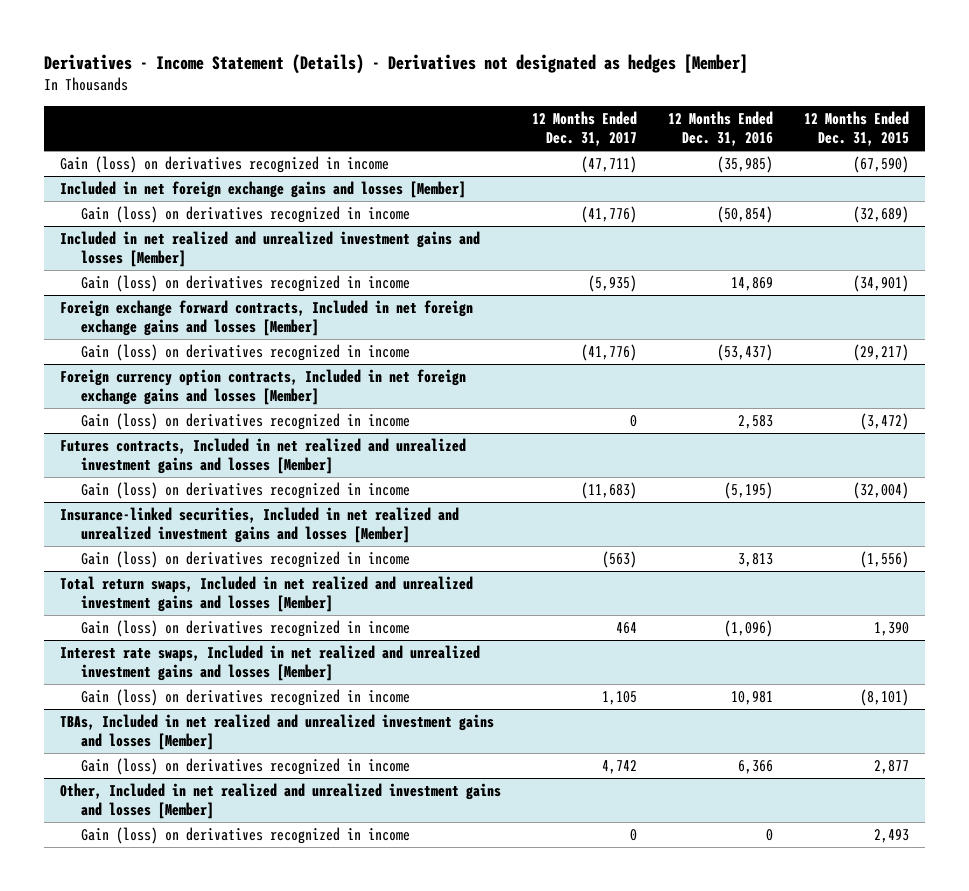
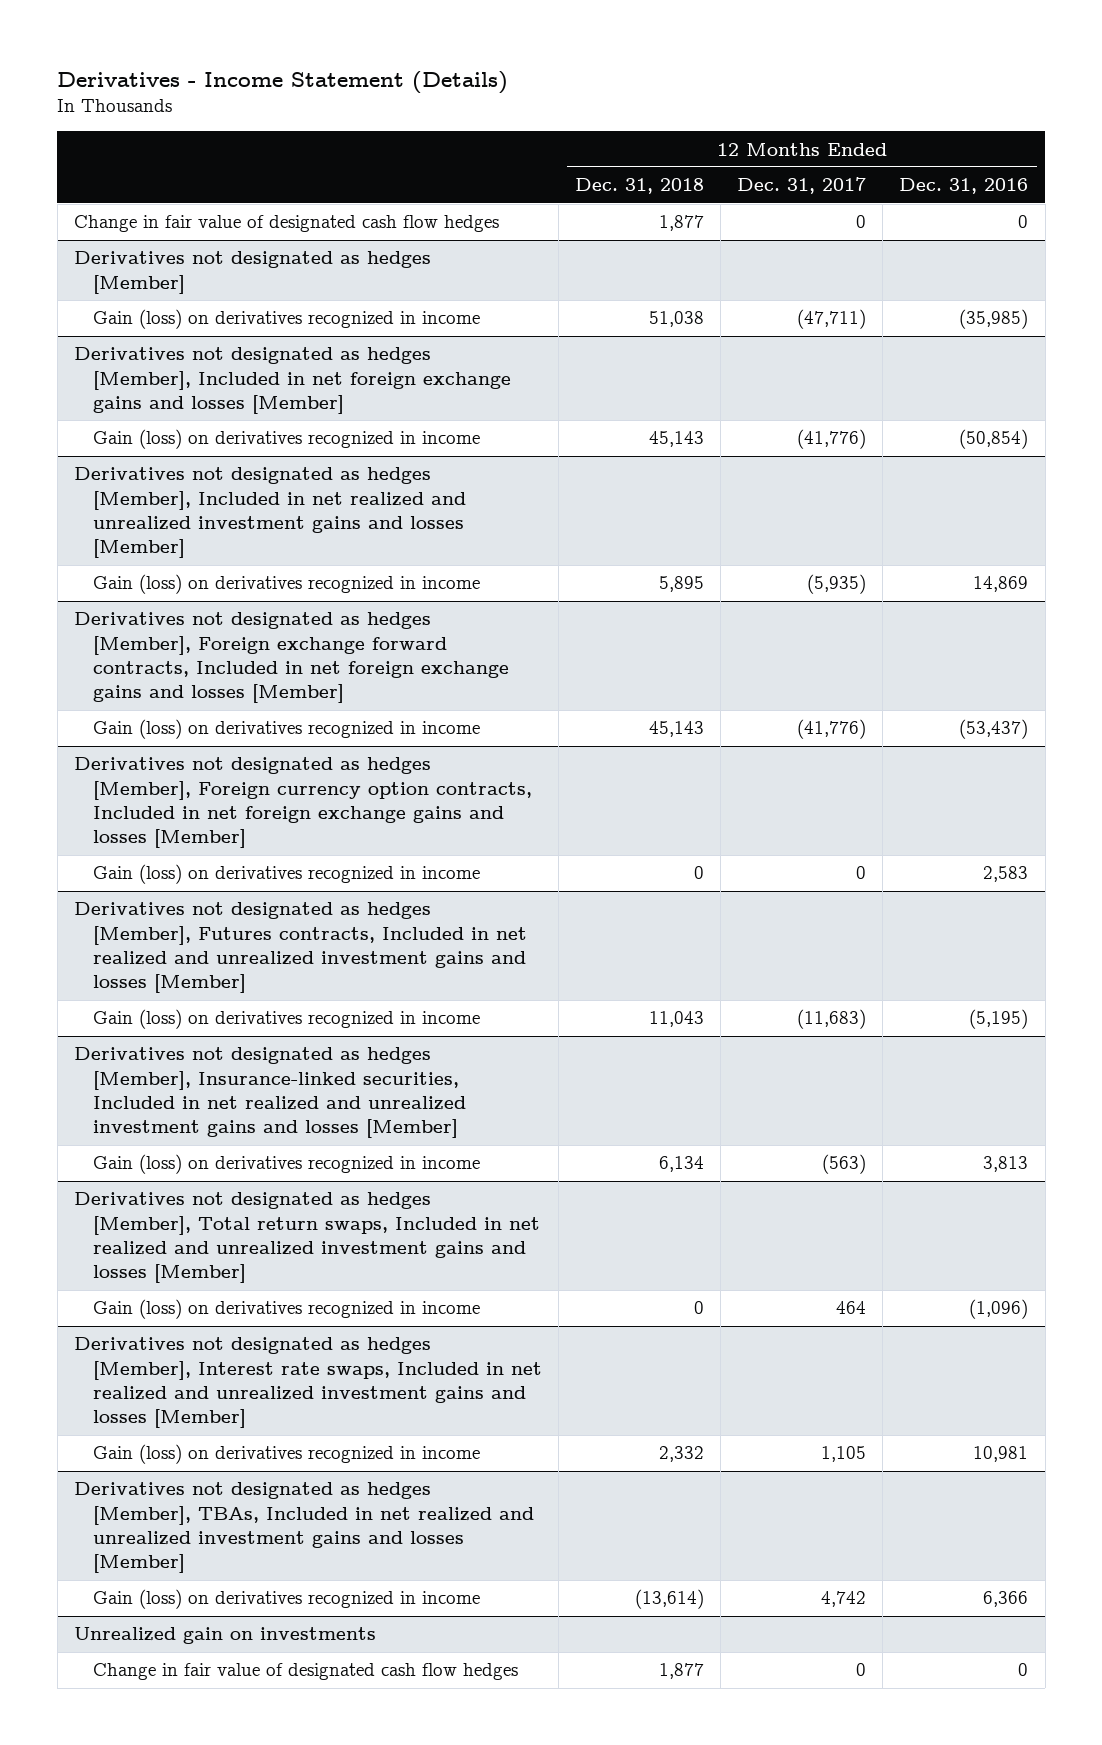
- Derivatives - Income Statement (Details) - Derivatives not designated as hedges [Member]
+ Derivatives - Income Statement (Details)
- | 12 Months Ended Dec. 31, 2017 | 12 Months Ended Dec. 31, 2016 | 12 Months Ended Dec. 31, 2015
+ | 12 Months Ended Dec. 31, 2018 | 12 Months Ended Dec. 31, 2017 | 12 Months Ended Dec. 31, 2016
+ Change in fair value of designated cash flow hedges | 1,877 | 0 | 0
+ Derivatives not designated as hedges [Member]
- Included in net foreign exchange gains and losses [Member]
+ Derivatives not designated as hedges [Member], Included in net foreign exchange gains and losses [Member]
- Included in net realized and unrealized investment gains and losses [Member]
+ Derivatives not designated as hedges [Member], Included in net realized and unrealized investment gains and losses [Member]
- Foreign exchange forward contracts, Included in net foreign exchange gains and losses [Member]
+ Derivatives not designated as hedges [Member], Foreign exchange forward contracts, Included in net foreign exchange gains and losses [Member]
- Foreign currency option contracts, Included in net foreign exchange gains and losses [Member]
+ Derivatives not designated as hedges [Member], Foreign currency option contracts, Included in net foreign exchange gains and losses [Member]
- Futures contracts, Included in net realized and unrealized investment gains and losses [Member]
+ Derivatives not designated as hedges [Member], Futures contracts, Included in net realized and unrealized investment gains and losses [Member]
- Insurance-linked securities, Included in net realized and unrealized investment gains and losses [Member]
+ Derivatives not designated as hedges [Member], Insurance-linked securities, Included in net realized and unrealized investment gains and losses [Member]
- Total return swaps, Included in net realized and unrealized investment gains and losses [Member]
+ Derivatives not designated as hedges [Member], Total return swaps, Included in net realized and unrealized investment gains and losses [Member]
- Interest rate swaps, Included in net realized and unrealized investment gains and losses [Member]
+ Derivatives not designated as hedges [Member], Interest rate swaps, Included in net realized and unrealized investment gains and losses [Member]
- TBAs, Included in net realized and unrealized investment gains and losses [Member]
+ Derivatives not designated as hedges [Member], TBAs, Included in net realized and unrealized investment gains and losses [Member]
- Other, Included in net realized and unrealized investment gains and losses [Member]
- Gain (loss) on derivatives recognized in income | 0 | 0 | 2,493
+ Unrealized gain on investments
+ Change in fair value of designated cash flow hedges | 1,877 | 0 | 0

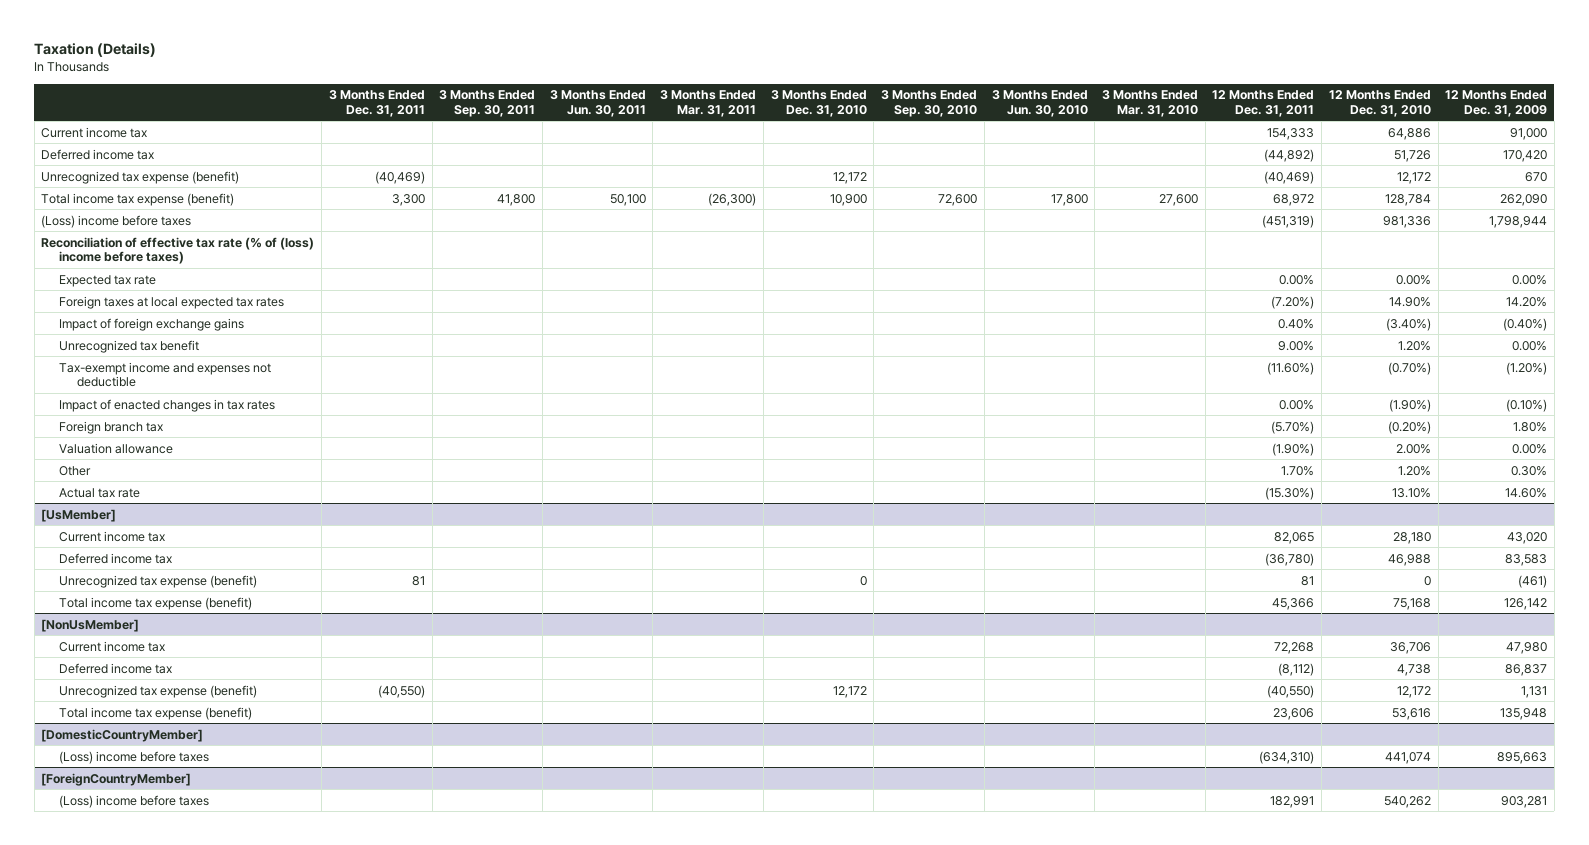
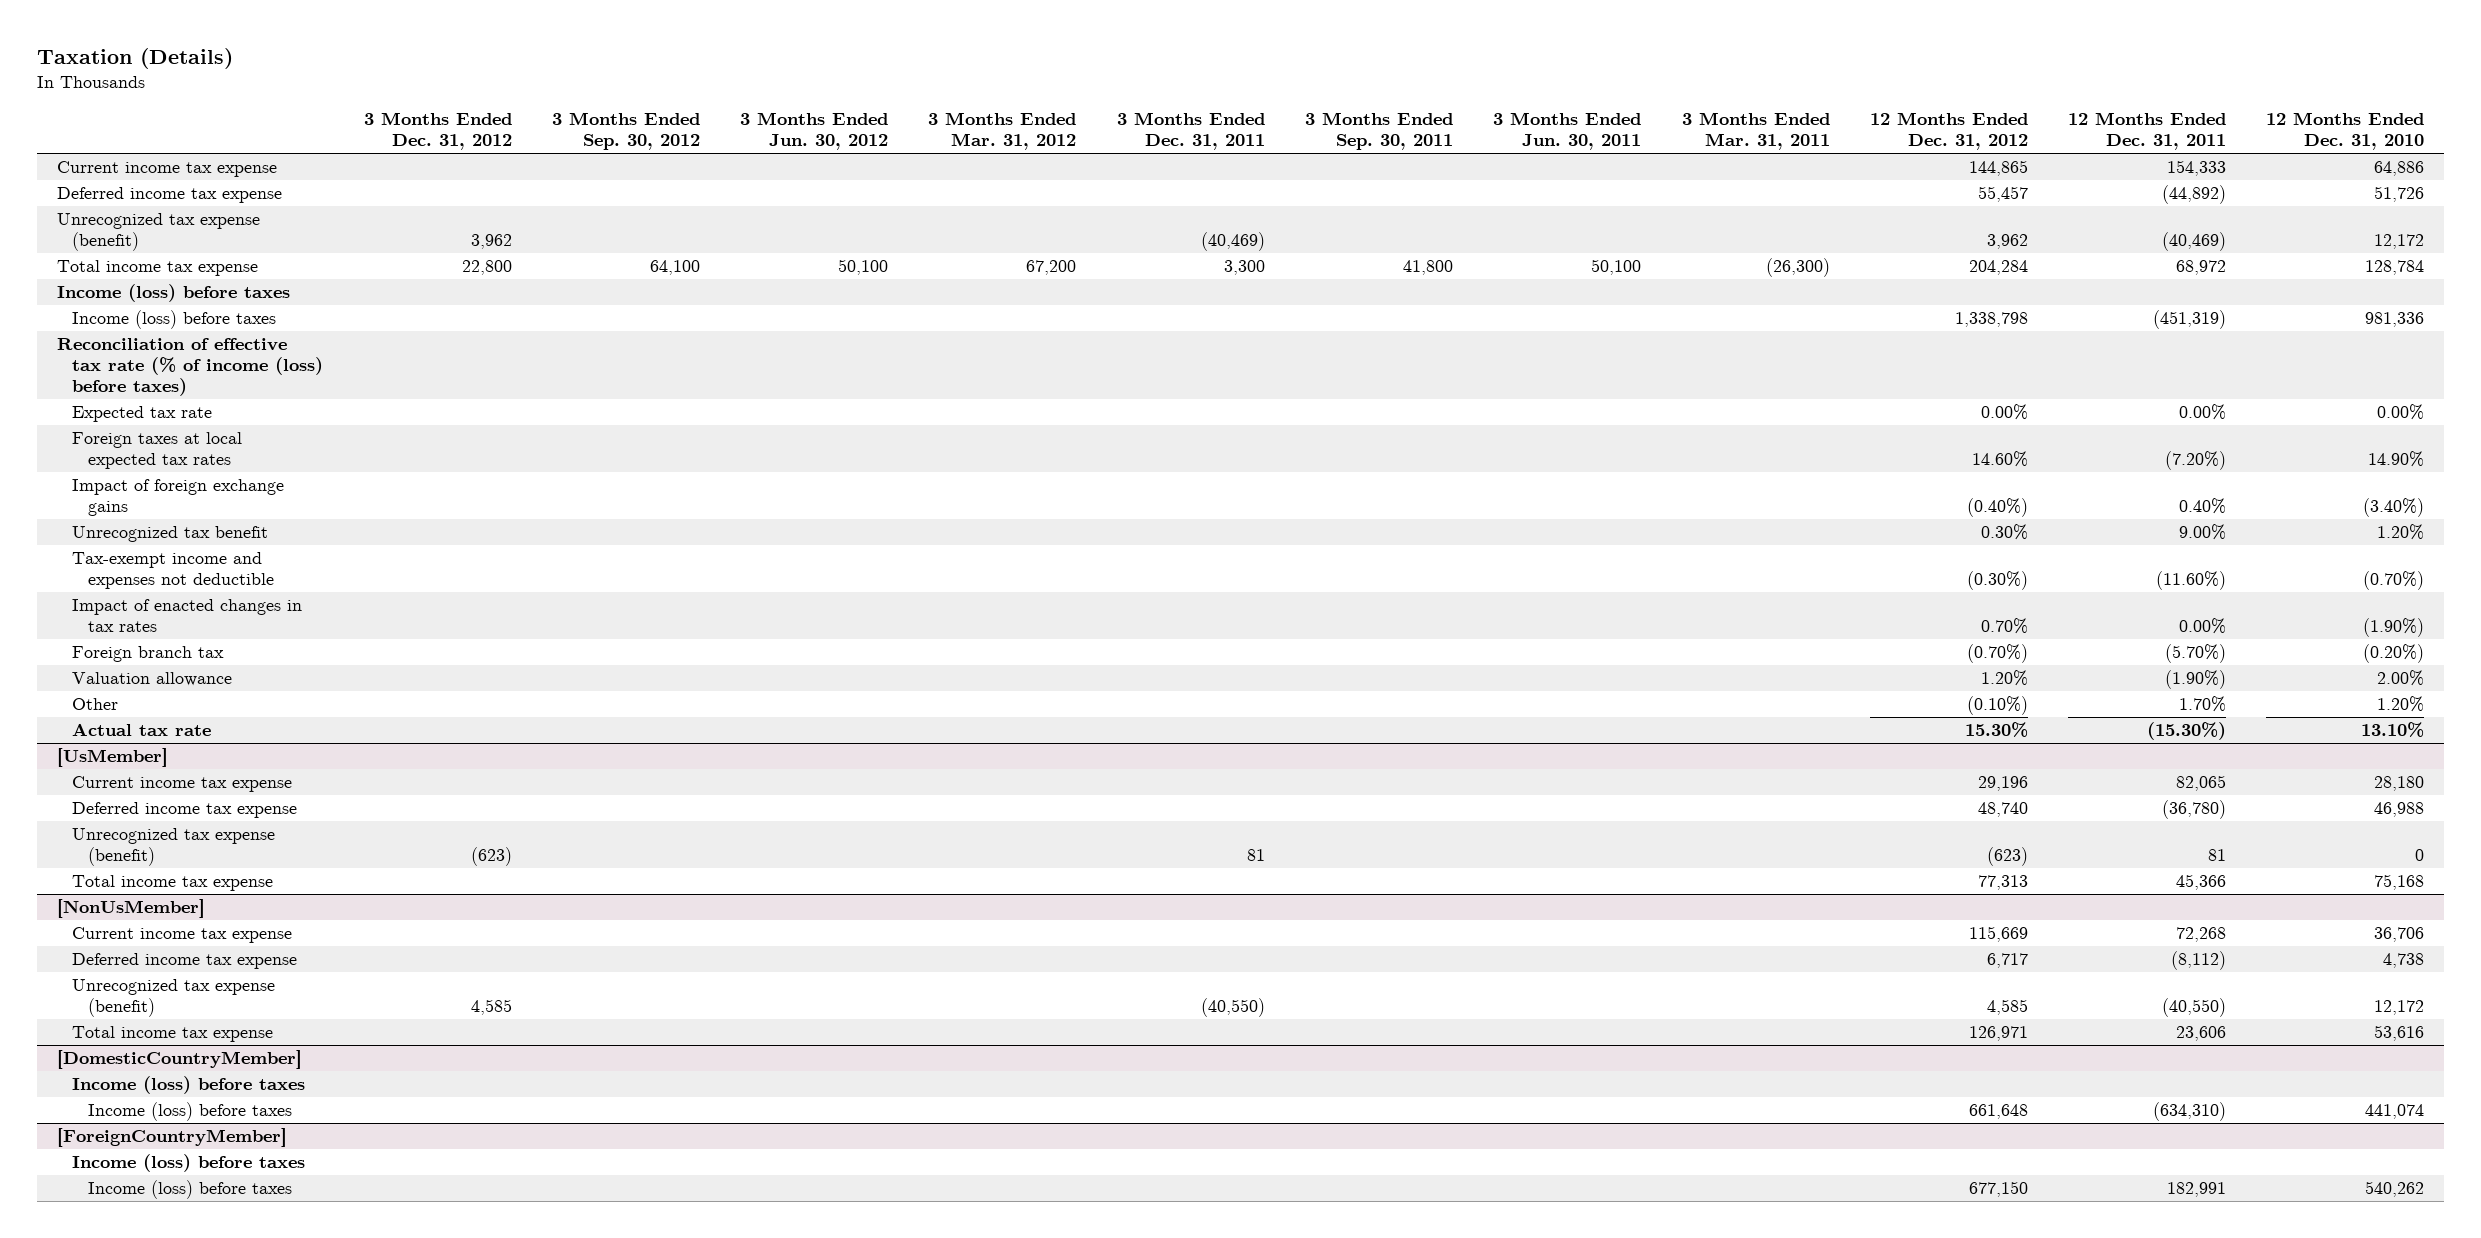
- | 3 Months Ended Dec. 31, 2011 | 3 Months Ended Sep. 30, 2011 | 3 Months Ended Jun. 30, 2011 | 3 Months Ended Mar. 31, 2011 | 3 Months Ended Dec. 31, 2010 | 3 Months Ended Sep. 30, 2010 | 3 Months Ended Jun. 30, 2010 | 3 Months Ended Mar. 31, 2010 | 12 Months Ended Dec. 31, 2011 | 12 Months Ended Dec. 31, 2010 | 12 Months Ended Dec. 31, 2009
+ | 3 Months Ended Dec. 31, 2012 | 3 Months Ended Sep. 30, 2012 | 3 Months Ended Jun. 30, 2012 | 3 Months Ended Mar. 31, 2012 | 3 Months Ended Dec. 31, 2011 | 3 Months Ended Sep. 30, 2011 | 3 Months Ended Jun. 30, 2011 | 3 Months Ended Mar. 31, 2011 | 12 Months Ended Dec. 31, 2012 | 12 Months Ended Dec. 31, 2011 | 12 Months Ended Dec. 31, 2010
- Current income tax | | | | | | | | | 154,333 | 64,886 | 91,000
- Deferred income tax | | | | | | | | | (44,892) | 51,726 | 170,420
+ Current income tax expense | | | | | | | | | 144,865 | 154,333 | 64,886
+ Deferred income tax expense | | | | | | | | | 55,457 | (44,892) | 51,726
- Total income tax expense (benefit) | 3,300 | 41,800 | 50,100 | (26,300) | 10,900 | 72,600 | 17,800 | 27,600 | 68,972 | 128,784 | 262,090
- (Loss) income before taxes | | | | | | | | | (451,319) | 981,336 | 1,798,944
- Reconciliation of effective tax rate (% of (loss) income before taxes)
+ Total income tax expense | 22,800 | 64,100 | 50,100 | 67,200 | 3,300 | 41,800 | 50,100 | (26,300) | 204,284 | 68,972 | 128,784
+ Income (loss) before taxes
+ Income (loss) before taxes | | | | | | | | | 1,338,798 | (451,319) | 981,336
+ Reconciliation of effective tax rate (% of income (loss) before taxes)
@ [UsMember]
- Current income tax | | | | | | | | | 82,065 | 28,180 | 43,020
- Deferred income tax | | | | | | | | | (36,780) | 46,988 | 83,583
+ Current income tax expense | | | | | | | | | 29,196 | 82,065 | 28,180
+ Deferred income tax expense | | | | | | | | | 48,740 | (36,780) | 46,988
- Total income tax expense (benefit) | | | | | | | | | 45,366 | 75,168 | 126,142
+ Total income tax expense | | | | | | | | | 77,313 | 45,366 | 75,168
@ [NonUsMember]
- Current income tax | | | | | | | | | 72,268 | 36,706 | 47,980
- Deferred income tax | | | | | | | | | (8,112) | 4,738 | 86,837
+ Current income tax expense | | | | | | | | | 115,669 | 72,268 | 36,706
+ Deferred income tax expense | | | | | | | | | 6,717 | (8,112) | 4,738
- Total income tax expense (benefit) | | | | | | | | | 23,606 | 53,616 | 135,948
+ Total income tax expense | | | | | | | | | 126,971 | 23,606 | 53,616
@ [DomesticCountryMember]
- (Loss) income before taxes | | | | | | | | | (634,310) | 441,074 | 895,663
+ Income (loss) before taxes
+ Income (loss) before taxes | | | | | | | | | 661,648 | (634,310) | 441,074
@ [ForeignCountryMember]
- (Loss) income before taxes | | | | | | | | | 182,991 | 540,262 | 903,281
+ Income (loss) before taxes
+ Income (loss) before taxes | | | | | | | | | 677,150 | 182,991 | 540,262

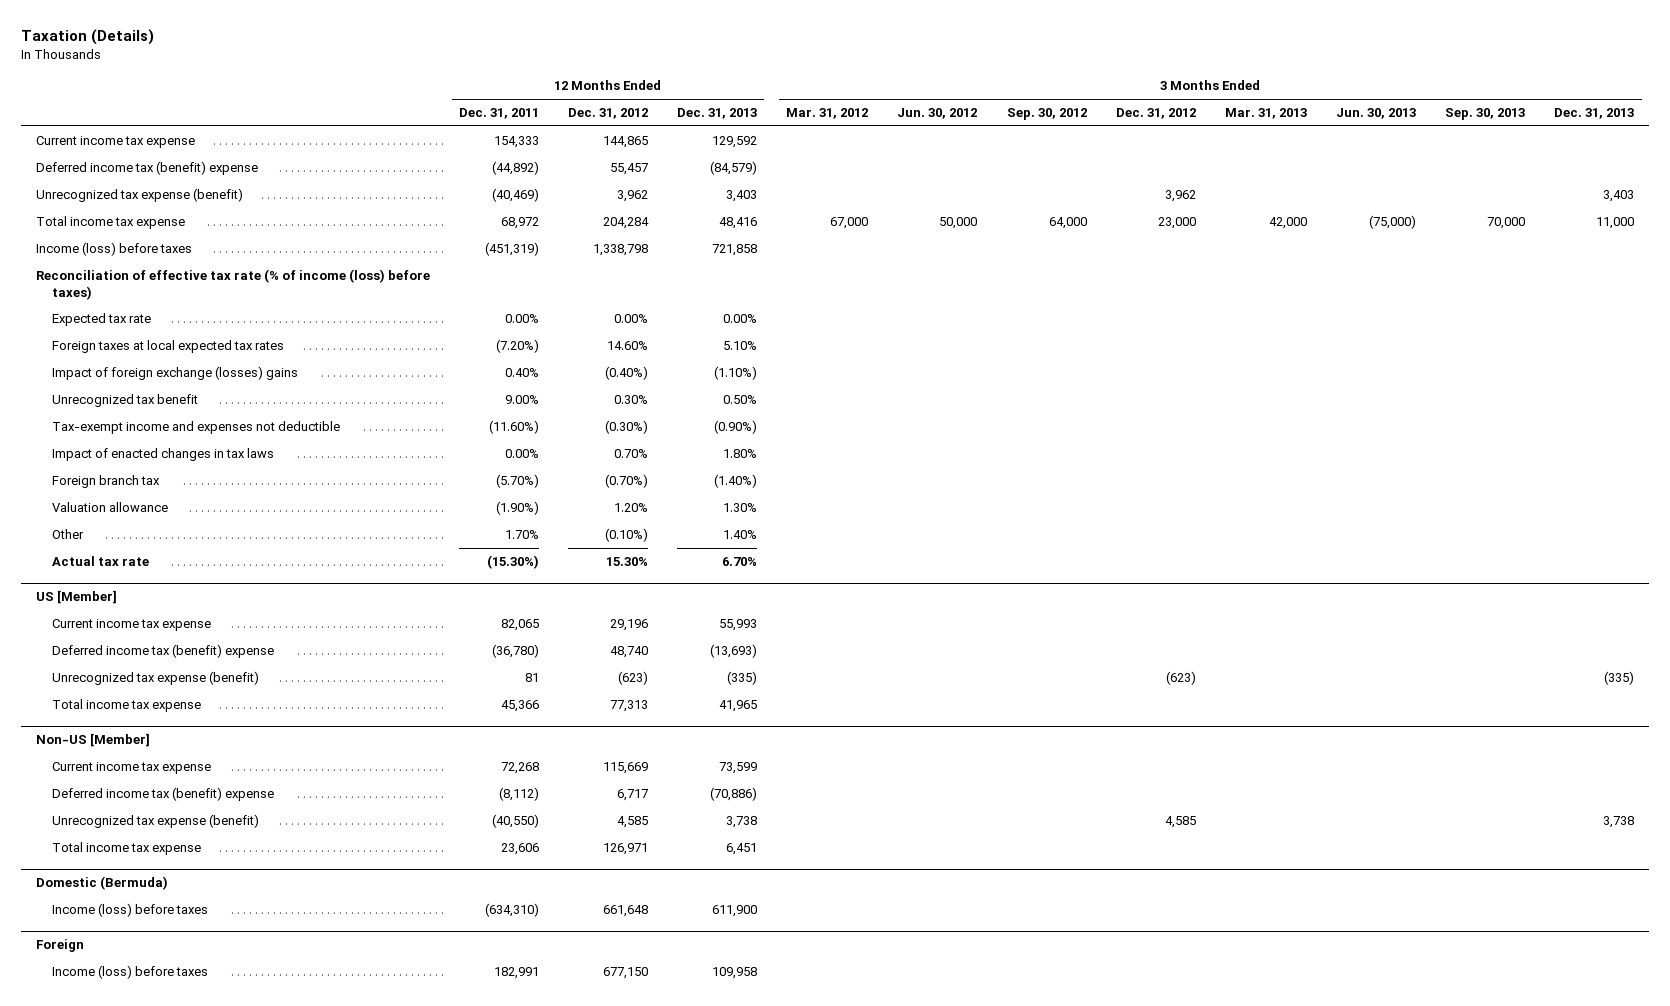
- | 3 Months Ended Dec. 31, 2012 | 3 Months Ended Sep. 30, 2012 | 3 Months Ended Jun. 30, 2012 | 3 Months Ended Mar. 31, 2012 | 3 Months Ended Dec. 31, 2011 | 3 Months Ended Sep. 30, 2011 | 3 Months Ended Jun. 30, 2011 | 3 Months Ended Mar. 31, 2011 | 12 Months Ended Dec. 31, 2012 | 12 Months Ended Dec. 31, 2011 | 12 Months Ended Dec. 31, 2010
+ | 12 Months Ended Dec. 31, 2011 | 12 Months Ended Dec. 31, 2012 | 12 Months Ended Dec. 31, 2013 | 3 Months Ended Mar. 31, 2012 | 3 Months Ended Jun. 30, 2012 | 3 Months Ended Sep. 30, 2012 | 3 Months Ended Dec. 31, 2012 | 3 Months Ended Mar. 31, 2013 | 3 Months Ended Jun. 30, 2013 | 3 Months Ended Sep. 30, 2013 | 3 Months Ended Dec. 31, 2013
- Deferred income tax expense | | | | | | | | | 55,457 | (44,892) | 51,726
+ Deferred income tax (benefit) expense | (44,892) | 55,457 | (84,579) | | | | | | | |
- Total income tax expense | 22,800 | 64,100 | 50,100 | 67,200 | 3,300 | 41,800 | 50,100 | (26,300) | 204,284 | 68,972 | 128,784
- Income (loss) before taxes
+ Total income tax expense | 68,972 | 204,284 | 48,416 | 67,000 | 50,000 | 64,000 | 23,000 | 42,000 | (75,000) | 70,000 | 11,000
- Impact of foreign exchange gains | | | | | | | | | (0.40%) | 0.40% | (3.40%)
+ Impact of foreign exchange (losses) gains | 0.40% | (0.40%) | (1.10%) | | | | | | | |
- Impact of enacted changes in tax rates | | | | | | | | | 0.70% | 0.00% | (1.90%)
+ Impact of enacted changes in tax laws | 0.00% | 0.70% | 1.80% | | | | | | | |
- [UsMember]
+ US [Member]
- Deferred income tax expense | | | | | | | | | 48,740 | (36,780) | 46,988
+ Deferred income tax (benefit) expense | (36,780) | 48,740 | (13,693) | | | | | | | |
- [NonUsMember]
+ Non-US [Member]
- Deferred income tax expense | | | | | | | | | 6,717 | (8,112) | 4,738
+ Deferred income tax (benefit) expense | (8,112) | 6,717 | (70,886) | | | | | | | |
- [DomesticCountryMember]
- Income (loss) before taxes
+ Domestic (Bermuda)
- [ForeignCountryMember]
- Income (loss) before taxes
+ Foreign

